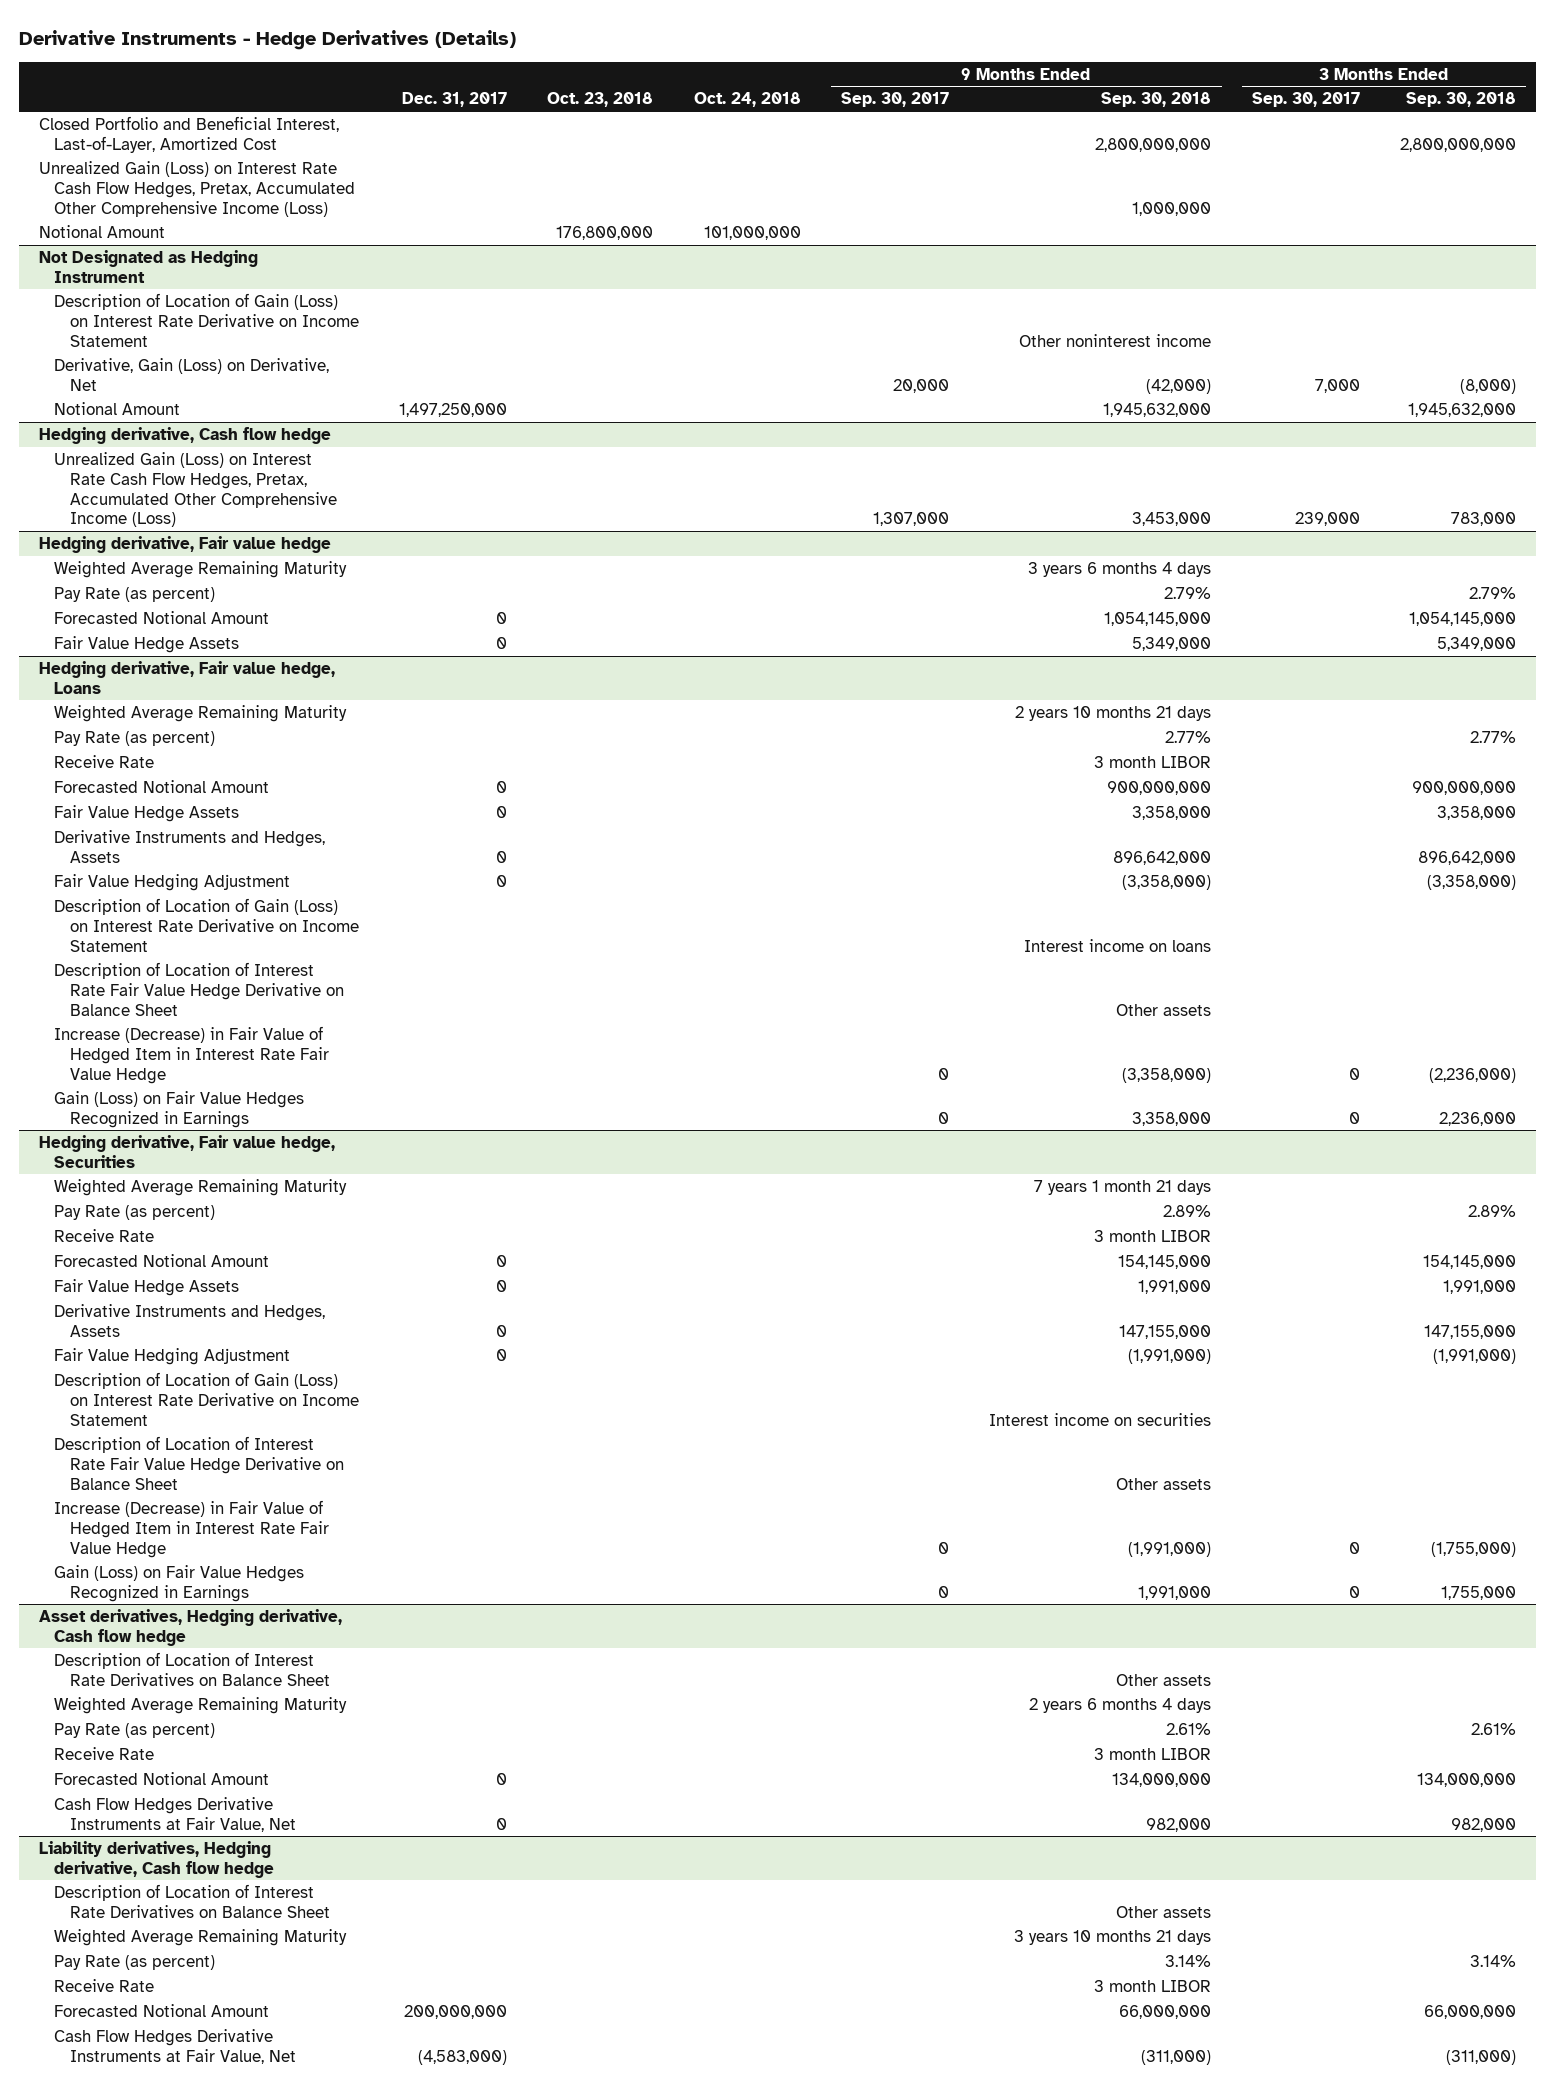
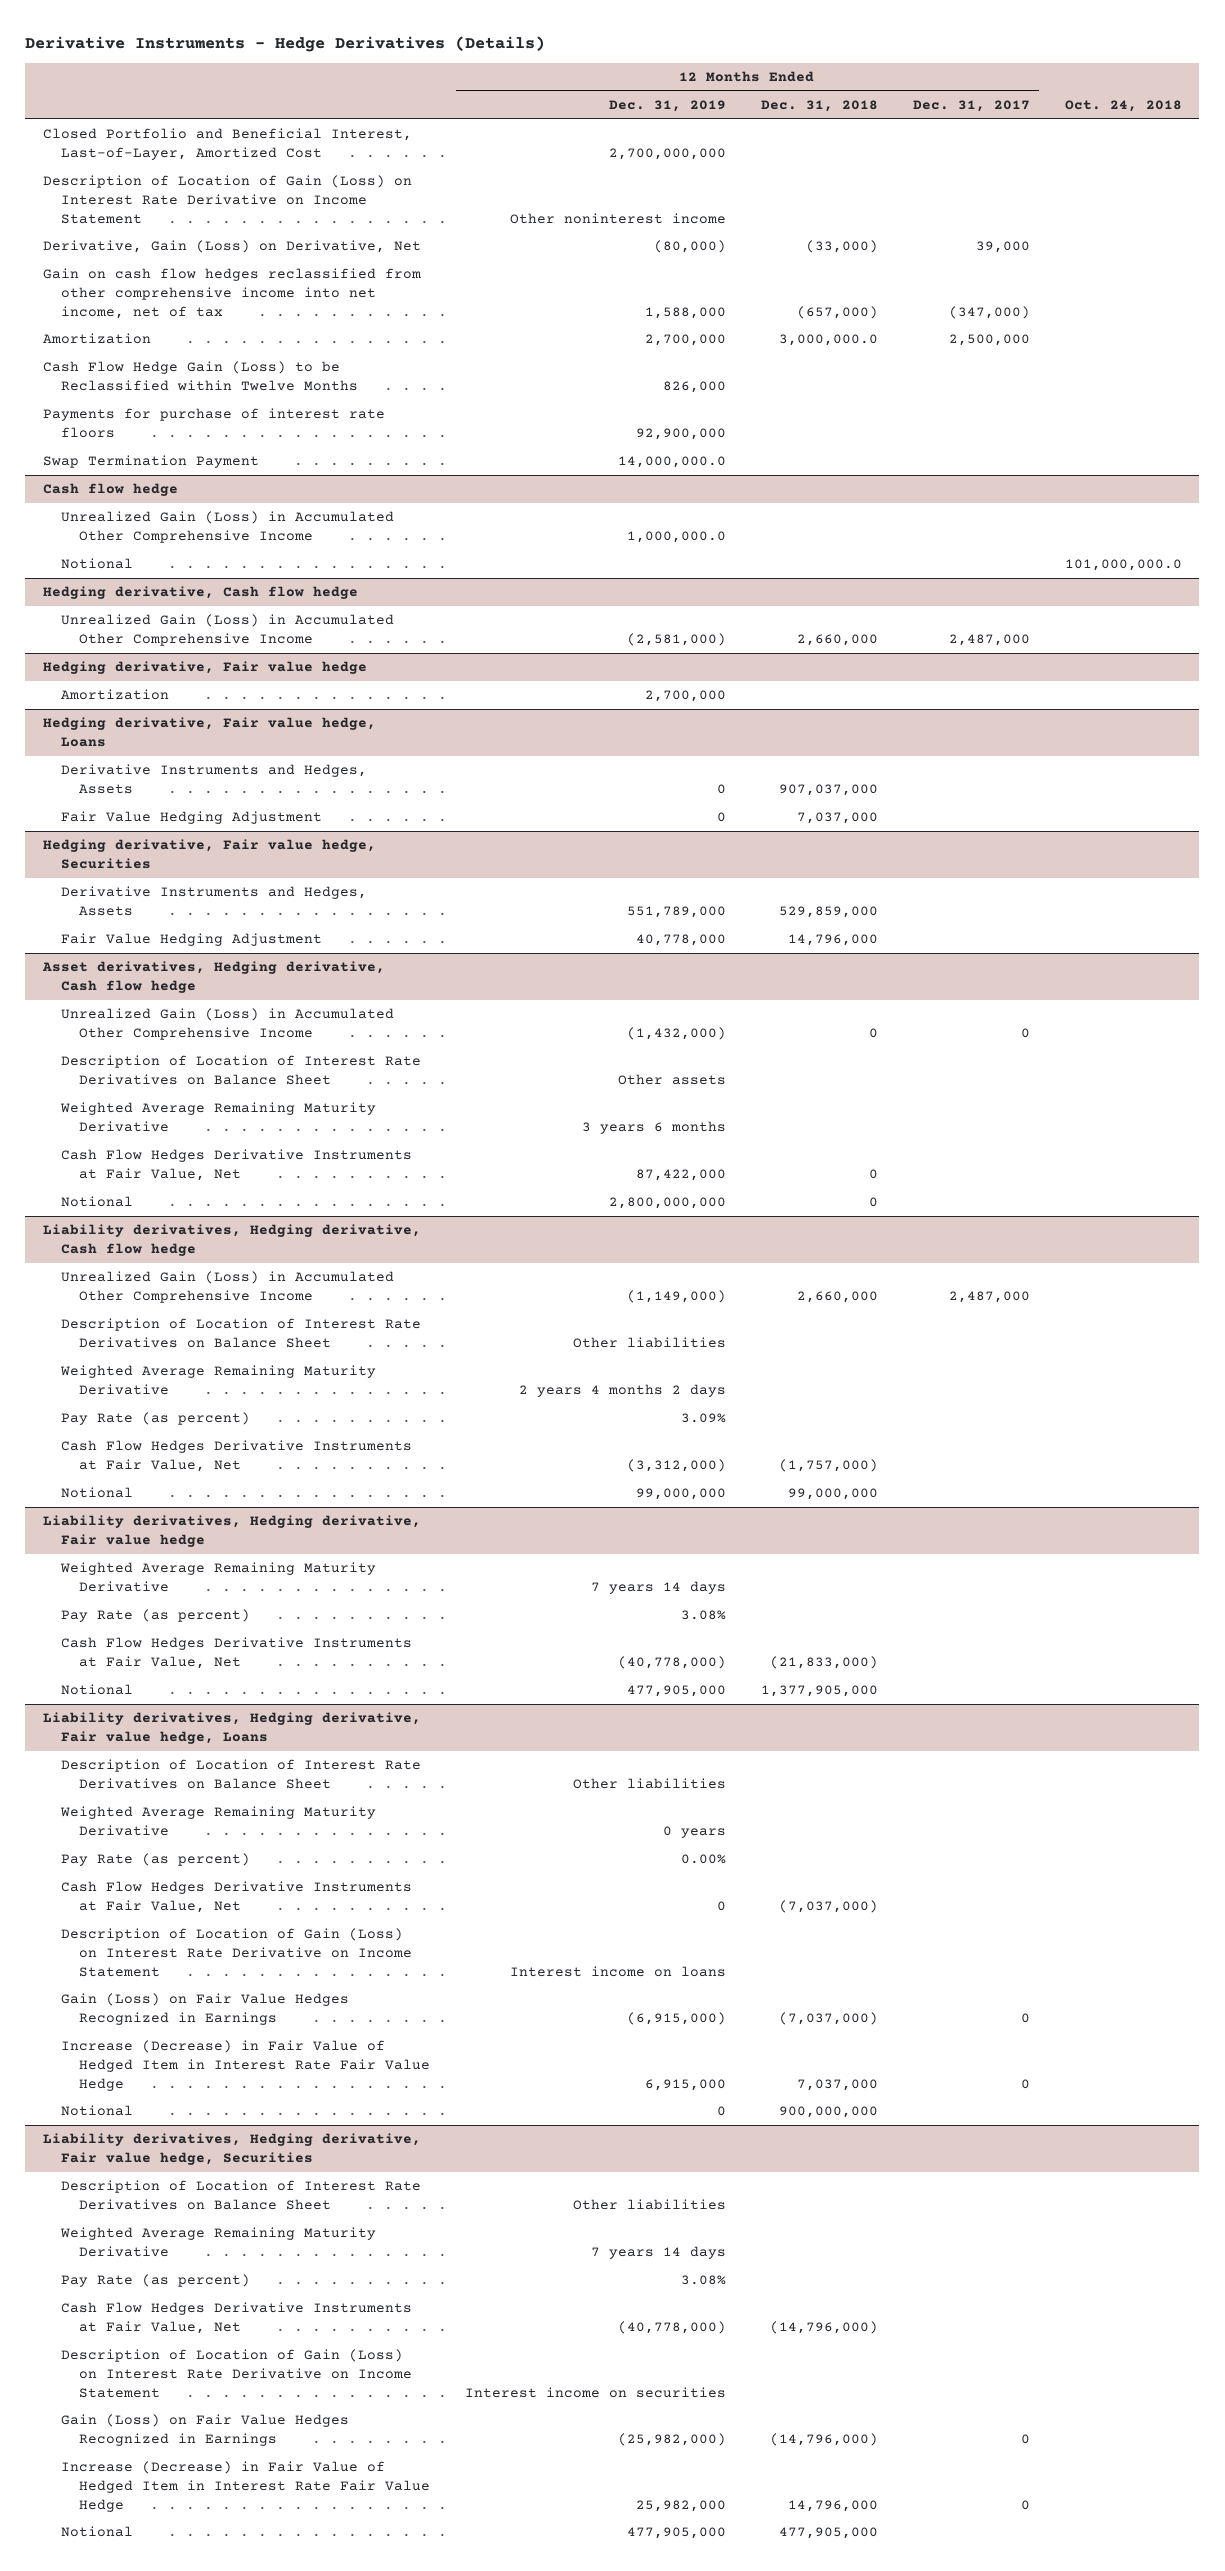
- | Dec. 31, 2017 | Oct. 23, 2018 | Oct. 24, 2018 | 9 Months Ended Sep. 30, 2017 | 9 Months Ended Sep. 30, 2018 | 3 Months Ended Sep. 30, 2017 | 3 Months Ended Sep. 30, 2018
+ | 12 Months Ended Dec. 31, 2019 | 12 Months Ended Dec. 31, 2018 | 12 Months Ended Dec. 31, 2017 | Oct. 24, 2018
- Unrealized Gain (Loss) on Interest Rate Cash Flow Hedges, Pretax, Accumulated Other Comprehensive Income (Loss) | | | | | 1,000,000 | |
- Notional Amount | | 176,800,000 | 101,000,000 | | | |
- Not Designated as Hedging Instrument
- Description of Location of Gain (Loss) on Interest Rate Derivative on Income Statement | | | | | Other noninterest income | |
- Derivative, Gain (Loss) on Derivative, Net | | | | 20,000 | (42,000) | 7,000 | (8,000)
- Notional Amount | 1,497,250,000 | | | | 1,945,632,000 | | 1,945,632,000
+ Description of Location of Gain (Loss) on Interest Rate Derivative on Income Statement | Other noninterest income | | |
+ Derivative, Gain (Loss) on Derivative, Net | (80,000) | (33,000) | 39,000 |
+ Gain on cash flow hedges reclassified from other comprehensive income into net income, net of tax | 1,588,000 | (657,000) | (347,000) |
+ Amortization | 2,700,000 | 3,000,000.0 | 2,500,000 |
+ Cash Flow Hedge Gain (Loss) to be Reclassified within Twelve Months | 826,000 | | |
+ Payments for purchase of interest rate floors | 92,900,000 | | |
+ Swap Termination Payment | 14,000,000.0 | | |
+ Cash flow hedge
+ Unrealized Gain (Loss) in Accumulated Other Comprehensive Income | 1,000,000.0 | | |
+ Notional | | | | 101,000,000.0
@ Hedging derivative, Cash flow hedge
- Unrealized Gain (Loss) on Interest Rate Cash Flow Hedges, Pretax, Accumulated Other Comprehensive Income (Loss) | | | | 1,307,000 | 3,453,000 | 239,000 | 783,000
+ Unrealized Gain (Loss) in Accumulated Other Comprehensive Income | (2,581,000) | 2,660,000 | 2,487,000 |
@ Hedging derivative, Fair value hedge
- Weighted Average Remaining Maturity | | | | | 3 years 6 months 4 days | |
- Pay Rate (as percent) | | | | | 2.79% | | 2.79%
- Forecasted Notional Amount | 0 | | | | 1,054,145,000 | | 1,054,145,000
- Fair Value Hedge Assets | 0 | | | | 5,349,000 | | 5,349,000
+ Amortization | 2,700,000 | | |
@ Hedging derivative, Fair value hedge, Loans
- Weighted Average Remaining Maturity | | | | | 2 years 10 months 21 days | |
- Pay Rate (as percent) | | | | | 2.77% | | 2.77%
- Receive Rate | | | | | 3 month LIBOR | |
- Forecasted Notional Amount | 0 | | | | 900,000,000 | | 900,000,000
- Fair Value Hedge Assets | 0 | | | | 3,358,000 | | 3,358,000
- Description of Location of Gain (Loss) on Interest Rate Derivative on Income Statement | | | | | Interest income on loans | |
- Description of Location of Interest Rate Fair Value Hedge Derivative on Balance Sheet | | | | | Other assets | |
- Increase (Decrease) in Fair Value of Hedged Item in Interest Rate Fair Value Hedge | | | | 0 | (3,358,000) | 0 | (2,236,000)
- Gain (Loss) on Fair Value Hedges Recognized in Earnings | | | | 0 | 3,358,000 | 0 | 2,236,000
@ Hedging derivative, Fair value hedge, Securities
- Weighted Average Remaining Maturity | | | | | 7 years 1 month 21 days | |
- Pay Rate (as percent) | | | | | 2.89% | | 2.89%
- Receive Rate | | | | | 3 month LIBOR | |
- Forecasted Notional Amount | 0 | | | | 154,145,000 | | 154,145,000
- Fair Value Hedge Assets | 0 | | | | 1,991,000 | | 1,991,000
- Description of Location of Gain (Loss) on Interest Rate Derivative on Income Statement | | | | | Interest income on securities | |
- Description of Location of Interest Rate Fair Value Hedge Derivative on Balance Sheet | | | | | Other assets | |
- Increase (Decrease) in Fair Value of Hedged Item in Interest Rate Fair Value Hedge | | | | 0 | (1,991,000) | 0 | (1,755,000)
- Gain (Loss) on Fair Value Hedges Recognized in Earnings | | | | 0 | 1,991,000 | 0 | 1,755,000
@ Asset derivatives, Hedging derivative, Cash flow hedge
+ Unrealized Gain (Loss) in Accumulated Other Comprehensive Income | (1,432,000) | 0 | 0 |
- Weighted Average Remaining Maturity | | | | | 2 years 6 months 4 days | |
- Pay Rate (as percent) | | | | | 2.61% | | 2.61%
- Receive Rate | | | | | 3 month LIBOR | |
- Forecasted Notional Amount | 0 | | | | 134,000,000 | | 134,000,000
+ Weighted Average Remaining Maturity Derivative | 3 years 6 months | | |
+ Notional | 2,800,000,000 | 0 | |
@ Liability derivatives, Hedging derivative, Cash flow hedge
+ Unrealized Gain (Loss) in Accumulated Other Comprehensive Income | (1,149,000) | 2,660,000 | 2,487,000 |
- Weighted Average Remaining Maturity | | | | | 3 years 10 months 21 days | |
+ Weighted Average Remaining Maturity Derivative | 2 years 4 months 2 days | | |
- Receive Rate | | | | | 3 month LIBOR | |
- Forecasted Notional Amount | 200,000,000 | | | | 66,000,000 | | 66,000,000
+ Notional | 99,000,000 | 99,000,000 | |
+ Liability derivatives, Hedging derivative, Fair value hedge
+ Weighted Average Remaining Maturity Derivative | 7 years 14 days | | |
+ Pay Rate (as percent) | 3.08% | | |
+ Cash Flow Hedges Derivative Instruments at Fair Value, Net | (40,778,000) | (21,833,000) | |
+ Notional | 477,905,000 | 1,377,905,000 | |
+ Liability derivatives, Hedging derivative, Fair value hedge, Loans
+ Description of Location of Interest Rate Derivatives on Balance Sheet | Other liabilities | | |
+ Weighted Average Remaining Maturity Derivative | 0 years | | |
+ Pay Rate (as percent) | 0.00% | | |
+ Cash Flow Hedges Derivative Instruments at Fair Value, Net | 0 | (7,037,000) | |
+ Description of Location of Gain (Loss) on Interest Rate Derivative on Income Statement | Interest income on loans | | |
+ Gain (Loss) on Fair Value Hedges Recognized in Earnings | (6,915,000) | (7,037,000) | 0 |
+ Increase (Decrease) in Fair Value of Hedged Item in Interest Rate Fair Value Hedge | 6,915,000 | 7,037,000 | 0 |
+ Notional | 0 | 900,000,000 | |
+ Liability derivatives, Hedging derivative, Fair value hedge, Securities
+ Description of Location of Interest Rate Derivatives on Balance Sheet | Other liabilities | | |
+ Weighted Average Remaining Maturity Derivative | 7 years 14 days | | |
+ Pay Rate (as percent) | 3.08% | | |
+ Cash Flow Hedges Derivative Instruments at Fair Value, Net | (40,778,000) | (14,796,000) | |
+ Description of Location of Gain (Loss) on Interest Rate Derivative on Income Statement | Interest income on securities | | |
+ Gain (Loss) on Fair Value Hedges Recognized in Earnings | (25,982,000) | (14,796,000) | 0 |
+ Increase (Decrease) in Fair Value of Hedged Item in Interest Rate Fair Value Hedge | 25,982,000 | 14,796,000 | 0 |
+ Notional | 477,905,000 | 477,905,000 | |

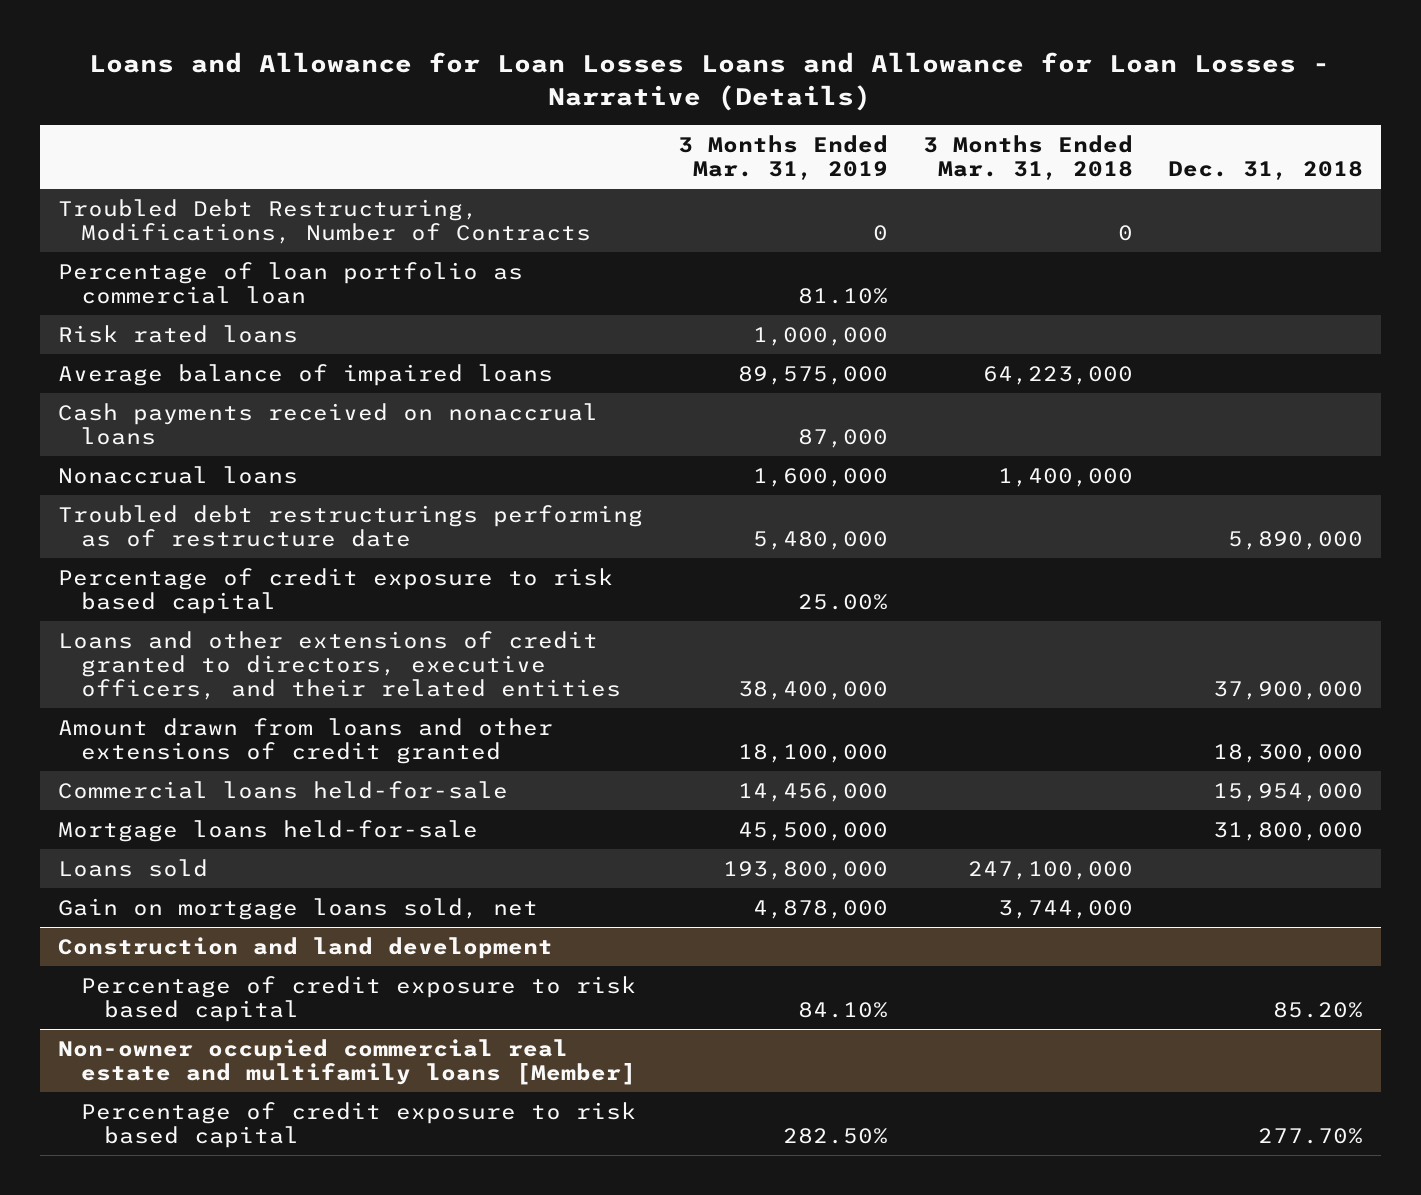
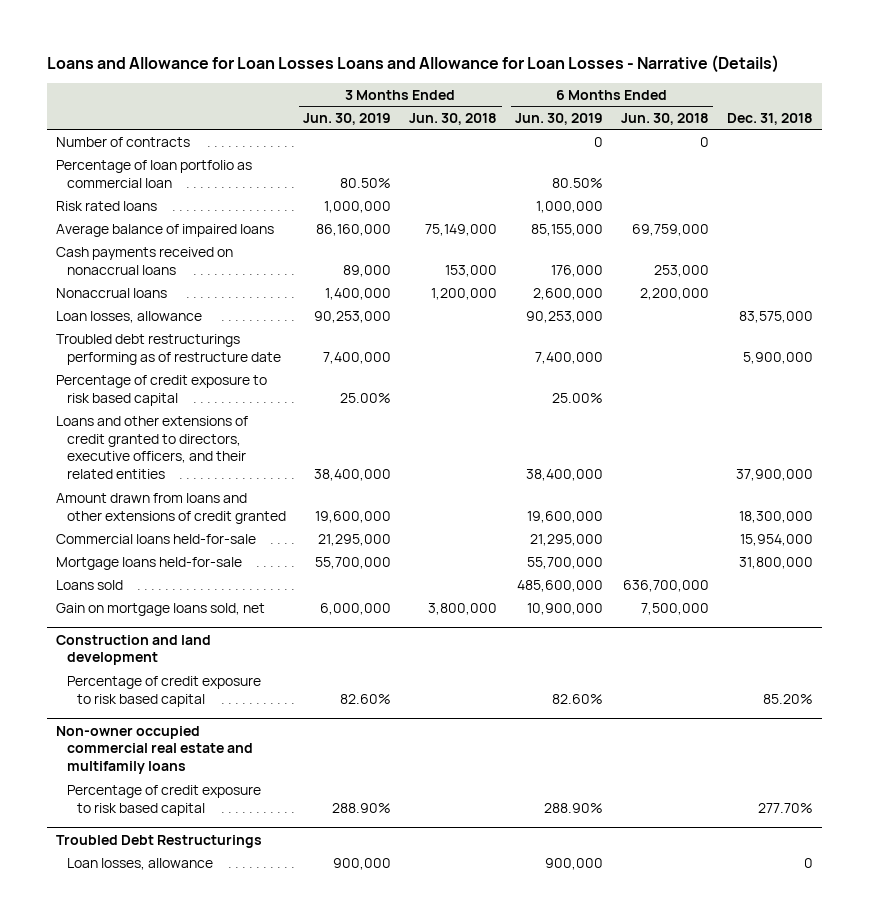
- | 3 Months Ended Mar. 31, 2019 | 3 Months Ended Mar. 31, 2018 | Dec. 31, 2018
+ | 3 Months Ended Jun. 30, 2019 | 3 Months Ended Jun. 30, 2018 | 6 Months Ended Jun. 30, 2019 | 6 Months Ended Jun. 30, 2018 | Dec. 31, 2018
- Troubled Debt Restructuring, Modifications, Number of Contracts | 0 | 0 |
+ Number of contracts | | | 0 | 0 |
- Troubled debt restructurings performing as of restructure date | 5,480,000 | | 5,890,000
+ Loan losses, allowance | 90,253,000 | | 90,253,000 | | 83,575,000
+ Troubled debt restructurings performing as of restructure date | 7,400,000 | | 7,400,000 | | 5,900,000
- Non-owner occupied commercial real estate and multifamily loans [Member]
+ Non-owner occupied commercial real estate and multifamily loans
+ Troubled Debt Restructurings
+ Loan losses, allowance | 900,000 | | 900,000 | | 0

